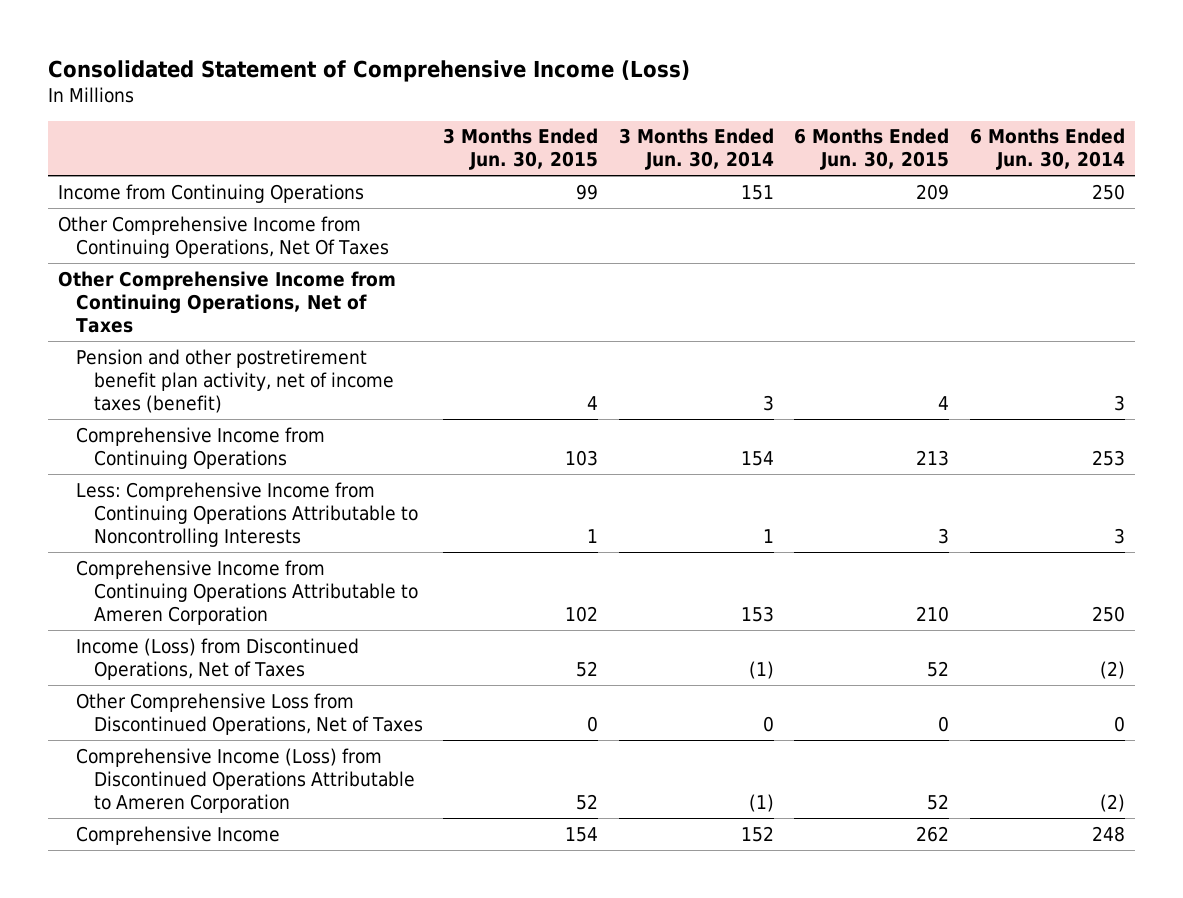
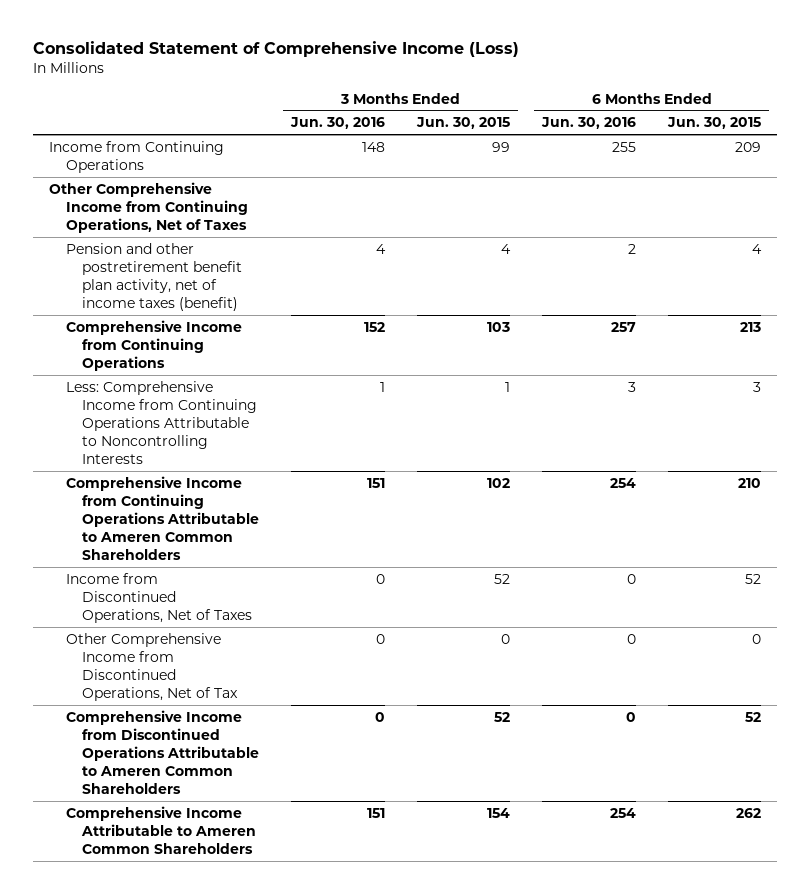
- | 3 Months Ended Jun. 30, 2015 | 3 Months Ended Jun. 30, 2014 | 6 Months Ended Jun. 30, 2015 | 6 Months Ended Jun. 30, 2014
+ | 3 Months Ended Jun. 30, 2016 | 3 Months Ended Jun. 30, 2015 | 6 Months Ended Jun. 30, 2016 | 6 Months Ended Jun. 30, 2015
- Other Comprehensive Income from Continuing Operations, Net Of Taxes
- Comprehensive Income from Continuing Operations Attributable to Ameren Corporation | 102 | 153 | 210 | 250
- Income (Loss) from Discontinued Operations, Net of Taxes | 52 | (1) | 52 | (2)
- Other Comprehensive Loss from Discontinued Operations, Net of Taxes | 0 | 0 | 0 | 0
- Comprehensive Income (Loss) from Discontinued Operations Attributable to Ameren Corporation | 52 | (1) | 52 | (2)
- Comprehensive Income | 154 | 152 | 262 | 248
+ Comprehensive Income from Continuing Operations Attributable to Ameren Common Shareholders | 151 | 102 | 254 | 210
+ Income from Discontinued Operations, Net of Taxes | 0 | 52 | 0 | 52
+ Other Comprehensive Income from Discontinued Operations, Net of Tax | 0 | 0 | 0 | 0
+ Comprehensive Income from Discontinued Operations Attributable to Ameren Common Shareholders | 0 | 52 | 0 | 52
+ Comprehensive Income Attributable to Ameren Common Shareholders | 151 | 154 | 254 | 262

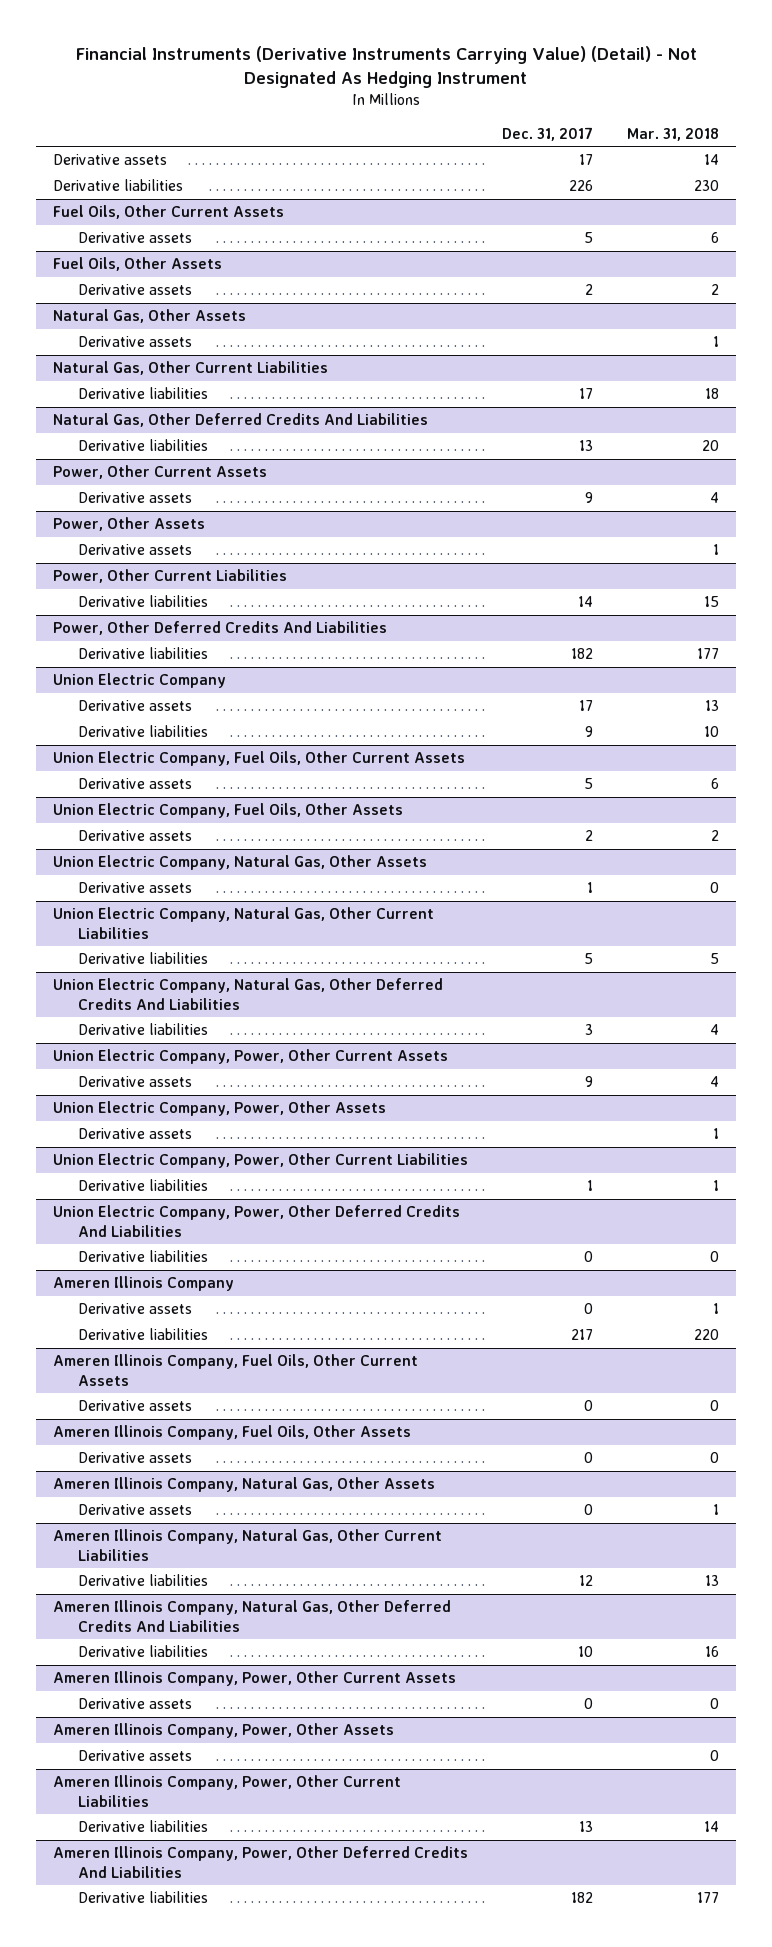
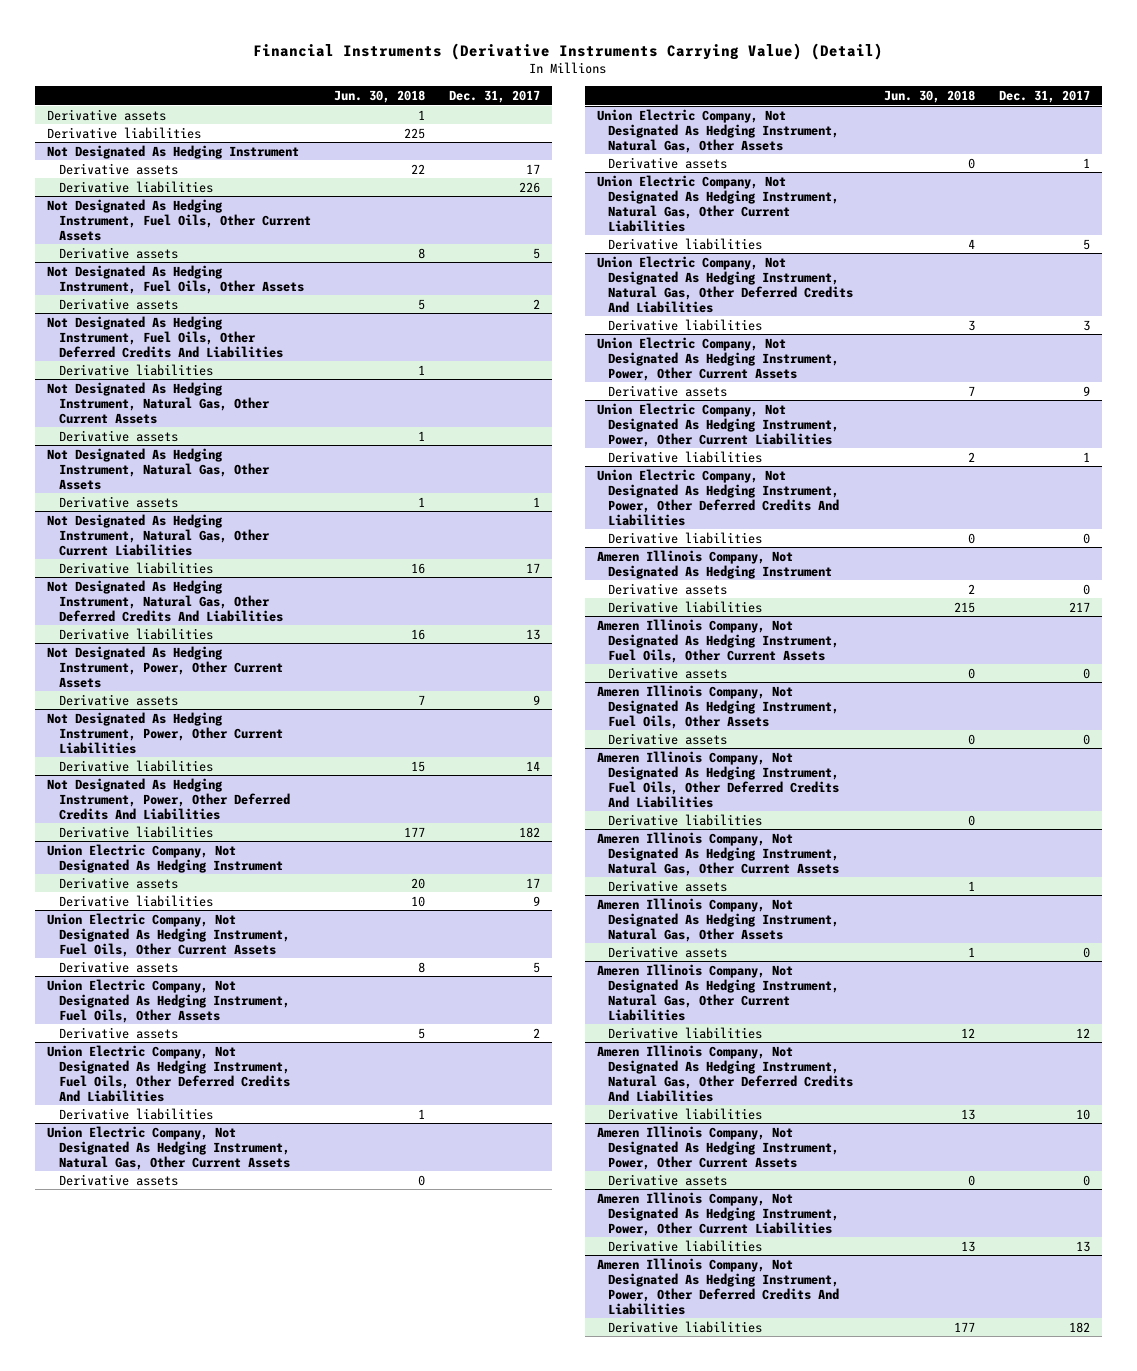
- Financial Instruments (Derivative Instruments Carrying Value) (Detail) - Not Designated As Hedging Instrument
+ Financial Instruments (Derivative Instruments Carrying Value) (Detail)
- | Dec. 31, 2017 | Mar. 31, 2018
+ | Jun. 30, 2018 | Dec. 31, 2017
+ Derivative assets | 1 |
+ Derivative liabilities | 225 |
+ Not Designated As Hedging Instrument
- Fuel Oils, Other Current Assets
+ Not Designated As Hedging Instrument, Fuel Oils, Other Current Assets
- Fuel Oils, Other Assets
+ Not Designated As Hedging Instrument, Fuel Oils, Other Assets
- Natural Gas, Other Assets
+ Not Designated As Hedging Instrument, Fuel Oils, Other Deferred Credits And Liabilities
+ Derivative liabilities | 1 |
+ Not Designated As Hedging Instrument, Natural Gas, Other Current Assets
- Natural Gas, Other Current Liabilities
+ Not Designated As Hedging Instrument, Natural Gas, Other Assets
+ Derivative assets | 1 | 1
+ Not Designated As Hedging Instrument, Natural Gas, Other Current Liabilities
- Natural Gas, Other Deferred Credits And Liabilities
+ Not Designated As Hedging Instrument, Natural Gas, Other Deferred Credits And Liabilities
- Power, Other Current Assets
+ Not Designated As Hedging Instrument, Power, Other Current Assets
- Power, Other Assets
- Derivative assets | | 1
- Power, Other Current Liabilities
+ Not Designated As Hedging Instrument, Power, Other Current Liabilities
- Power, Other Deferred Credits And Liabilities
+ Not Designated As Hedging Instrument, Power, Other Deferred Credits And Liabilities
- Union Electric Company
+ Union Electric Company, Not Designated As Hedging Instrument
- Union Electric Company, Fuel Oils, Other Current Assets
+ Union Electric Company, Not Designated As Hedging Instrument, Fuel Oils, Other Current Assets
- Union Electric Company, Fuel Oils, Other Assets
+ Union Electric Company, Not Designated As Hedging Instrument, Fuel Oils, Other Assets
- Union Electric Company, Natural Gas, Other Assets
+ Union Electric Company, Not Designated As Hedging Instrument, Fuel Oils, Other Deferred Credits And Liabilities
+ Derivative liabilities | 1 |
+ Union Electric Company, Not Designated As Hedging Instrument, Natural Gas, Other Current Assets
+ Derivative assets | 0 |
+ Union Electric Company, Not Designated As Hedging Instrument, Natural Gas, Other Assets
- Union Electric Company, Natural Gas, Other Current Liabilities
+ Union Electric Company, Not Designated As Hedging Instrument, Natural Gas, Other Current Liabilities
- Union Electric Company, Natural Gas, Other Deferred Credits And Liabilities
+ Union Electric Company, Not Designated As Hedging Instrument, Natural Gas, Other Deferred Credits And Liabilities
- Union Electric Company, Power, Other Current Assets
+ Union Electric Company, Not Designated As Hedging Instrument, Power, Other Current Assets
- Union Electric Company, Power, Other Assets
- Derivative assets | | 1
- Union Electric Company, Power, Other Current Liabilities
+ Union Electric Company, Not Designated As Hedging Instrument, Power, Other Current Liabilities
- Union Electric Company, Power, Other Deferred Credits And Liabilities
+ Union Electric Company, Not Designated As Hedging Instrument, Power, Other Deferred Credits And Liabilities
- Ameren Illinois Company
+ Ameren Illinois Company, Not Designated As Hedging Instrument
- Ameren Illinois Company, Fuel Oils, Other Current Assets
+ Ameren Illinois Company, Not Designated As Hedging Instrument, Fuel Oils, Other Current Assets
- Ameren Illinois Company, Fuel Oils, Other Assets
+ Ameren Illinois Company, Not Designated As Hedging Instrument, Fuel Oils, Other Assets
- Ameren Illinois Company, Natural Gas, Other Assets
+ Ameren Illinois Company, Not Designated As Hedging Instrument, Fuel Oils, Other Deferred Credits And Liabilities
+ Derivative liabilities | 0 |
+ Ameren Illinois Company, Not Designated As Hedging Instrument, Natural Gas, Other Current Assets
+ Derivative assets | 1 |
+ Ameren Illinois Company, Not Designated As Hedging Instrument, Natural Gas, Other Assets
- Ameren Illinois Company, Natural Gas, Other Current Liabilities
+ Ameren Illinois Company, Not Designated As Hedging Instrument, Natural Gas, Other Current Liabilities
- Ameren Illinois Company, Natural Gas, Other Deferred Credits And Liabilities
+ Ameren Illinois Company, Not Designated As Hedging Instrument, Natural Gas, Other Deferred Credits And Liabilities
- Ameren Illinois Company, Power, Other Current Assets
+ Ameren Illinois Company, Not Designated As Hedging Instrument, Power, Other Current Assets
- Ameren Illinois Company, Power, Other Assets
- Derivative assets | | 0
- Ameren Illinois Company, Power, Other Current Liabilities
+ Ameren Illinois Company, Not Designated As Hedging Instrument, Power, Other Current Liabilities
- Ameren Illinois Company, Power, Other Deferred Credits And Liabilities
+ Ameren Illinois Company, Not Designated As Hedging Instrument, Power, Other Deferred Credits And Liabilities

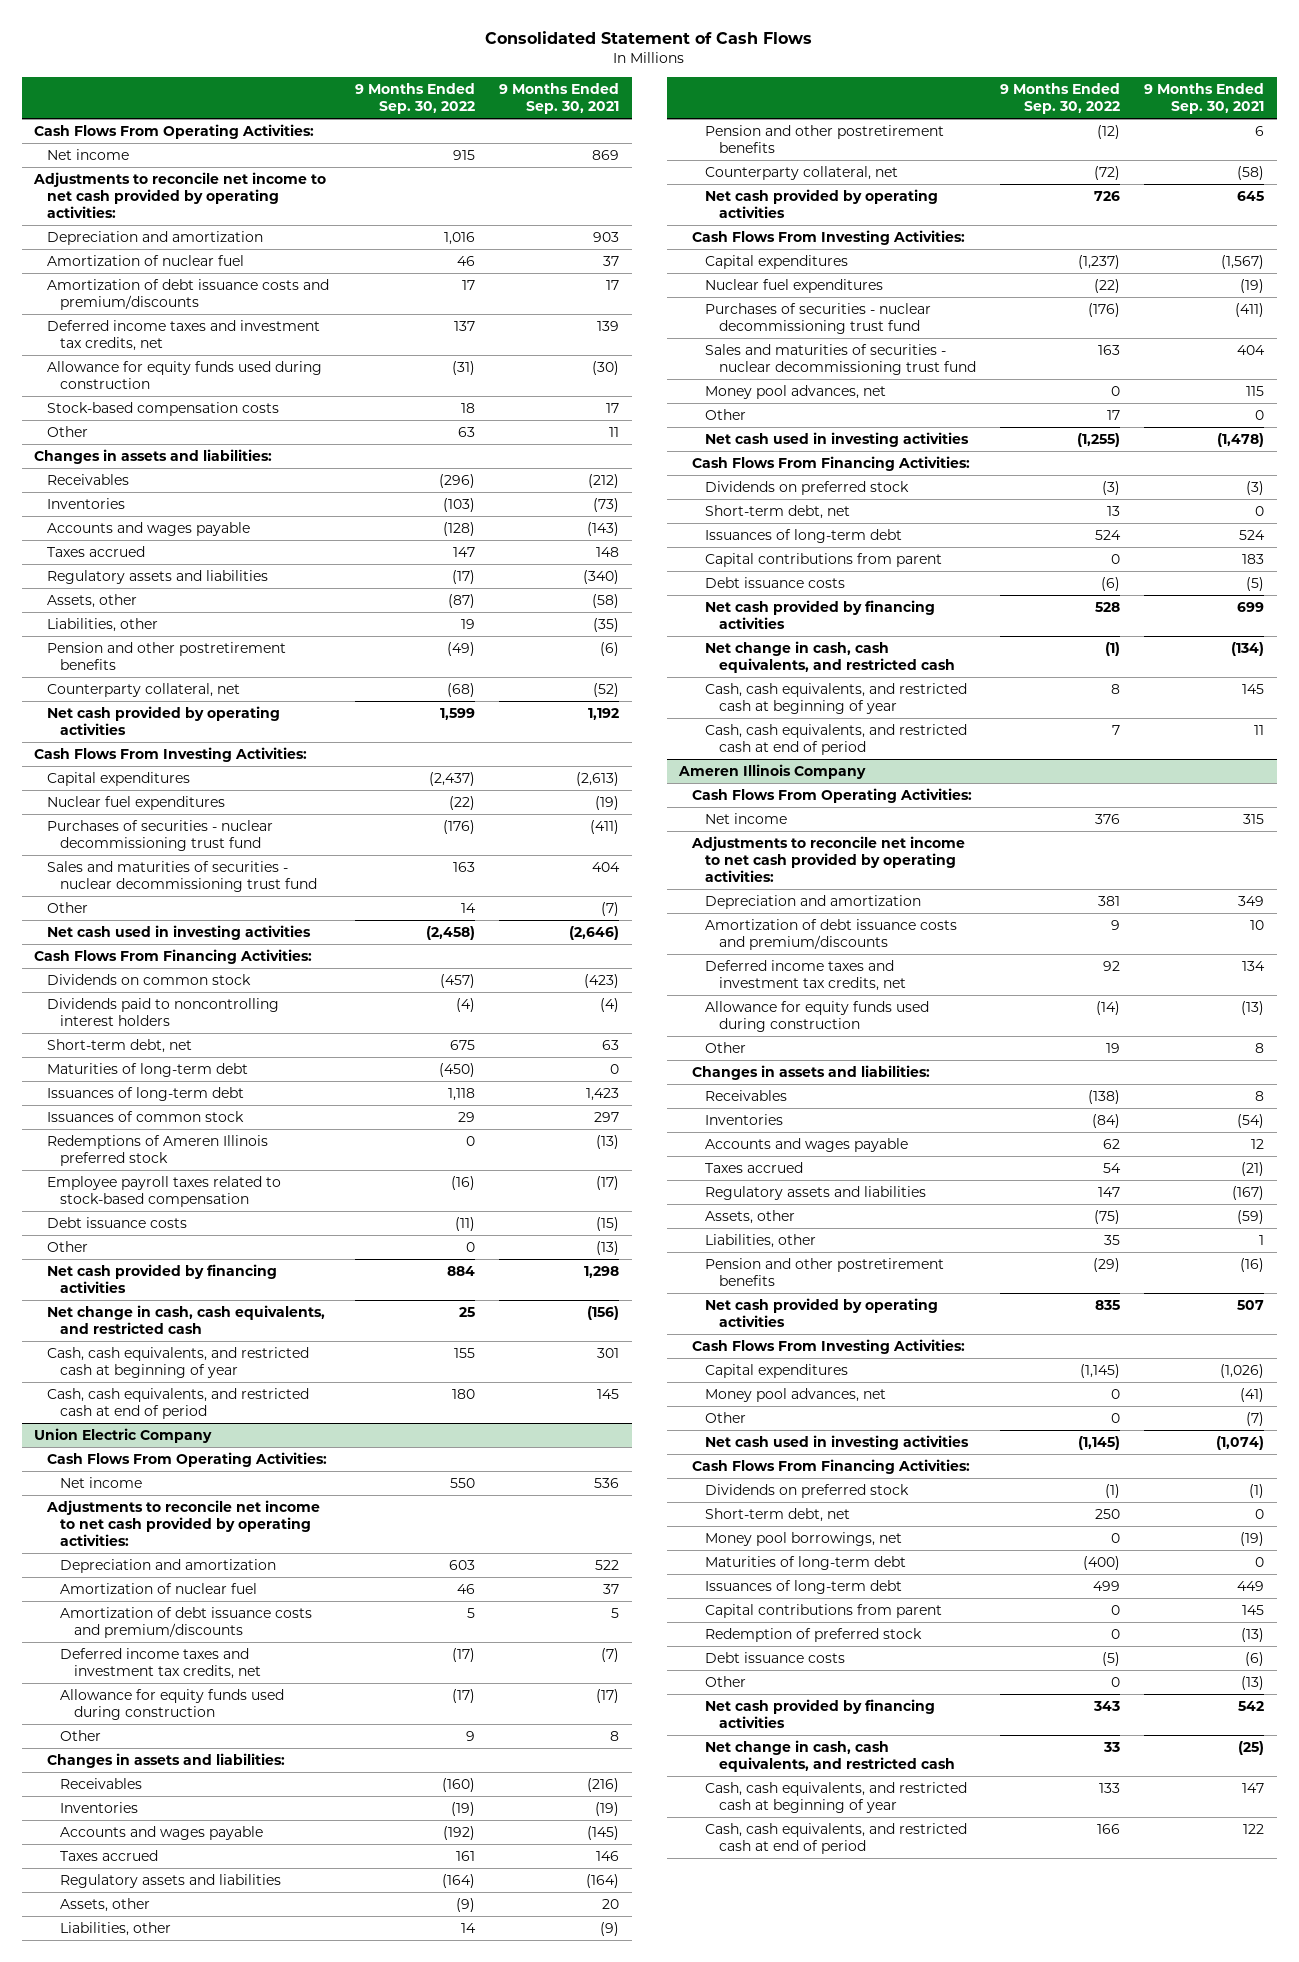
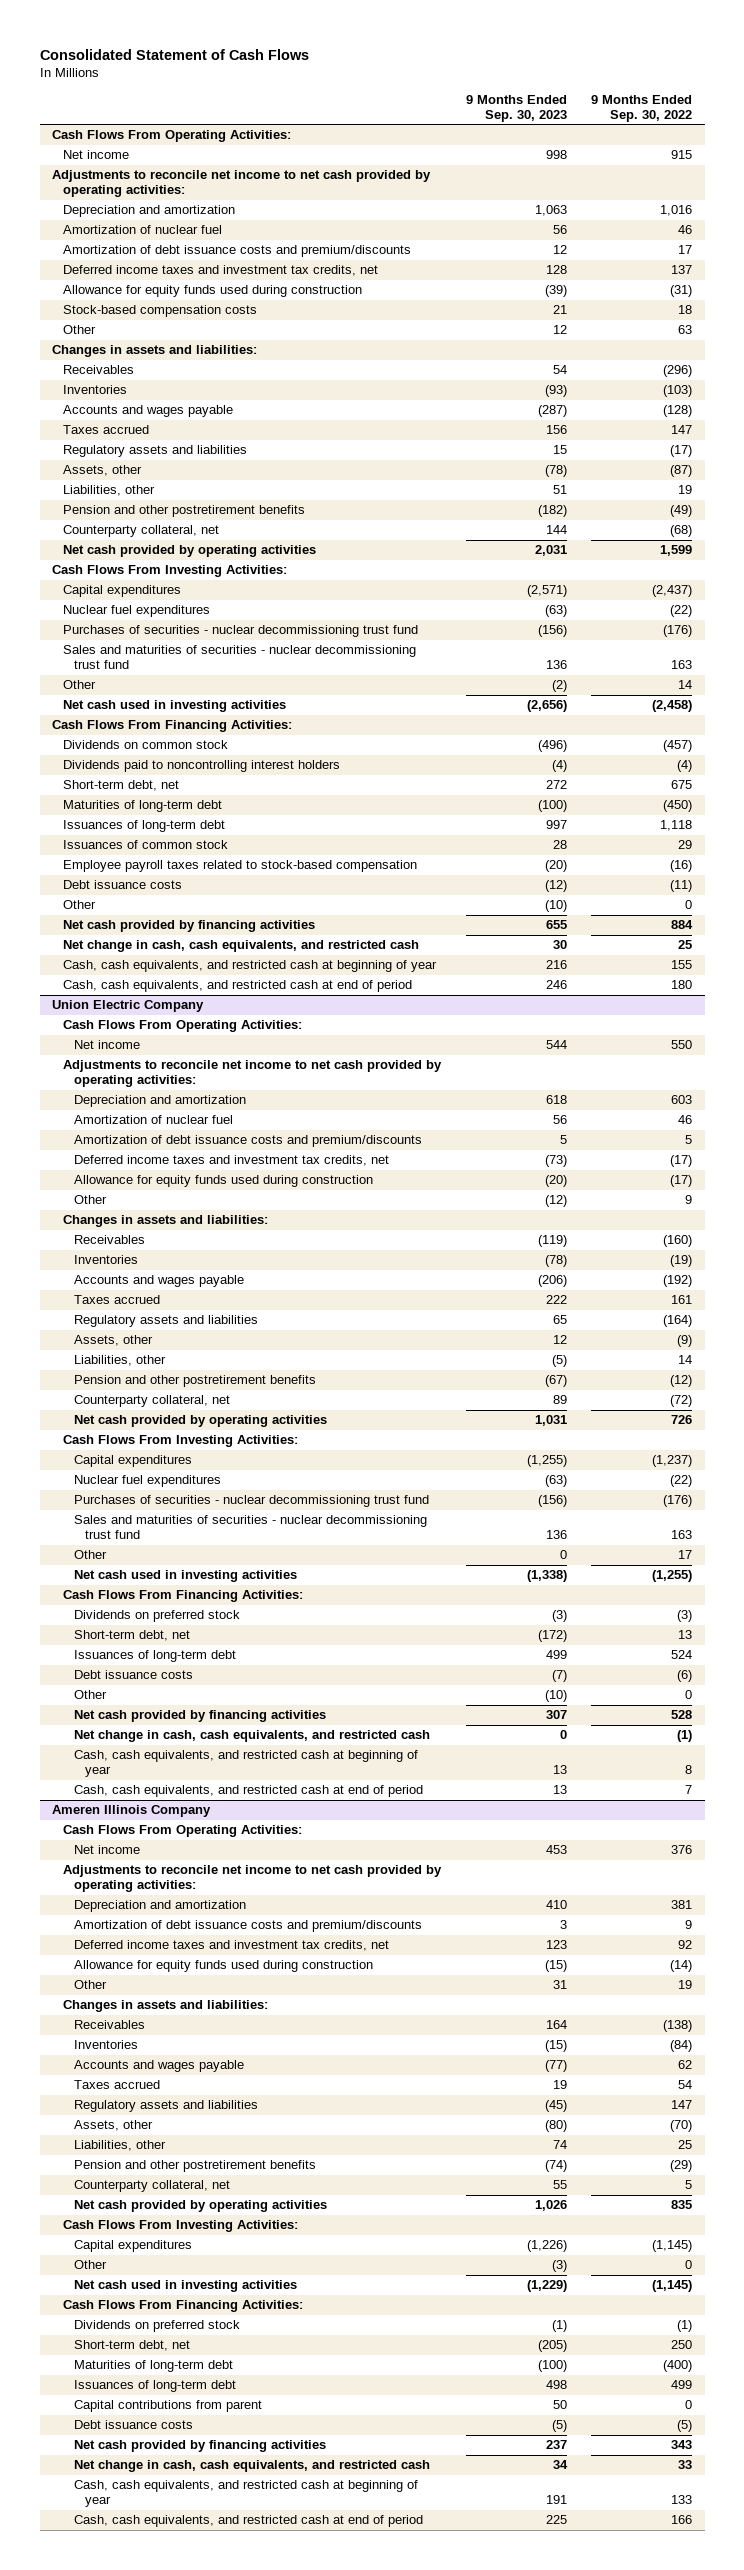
- | 9 Months Ended Sep. 30, 2022 | 9 Months Ended Sep. 30, 2021
+ | 9 Months Ended Sep. 30, 2023 | 9 Months Ended Sep. 30, 2022
- Redemptions of Ameren Illinois preferred stock | 0 | (13)
@ Union Electric Company
- Money pool advances, net | 0 | 115
- Capital contributions from parent | 0 | 183
+ Other | (10) | 0
@ Ameren Illinois Company
- Assets, other | (75) | (59)
- Liabilities, other | 35 | 1
+ Assets, other | (80) | (70)
+ Liabilities, other | 74 | 25
+ Counterparty collateral, net | 55 | 5
- Money pool advances, net | 0 | (41)
- Money pool borrowings, net | 0 | (19)
- Redemption of preferred stock | 0 | (13)
- Other | 0 | (13)

